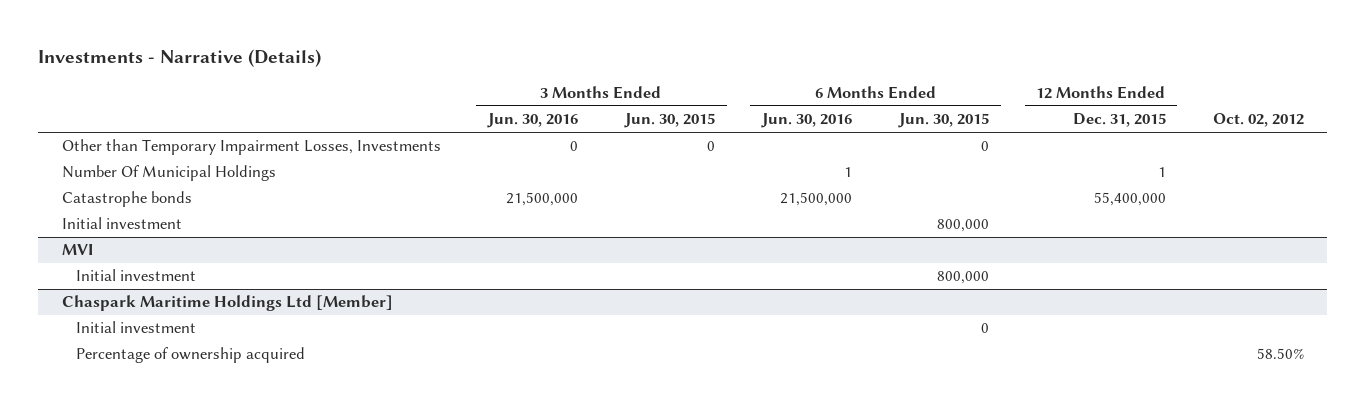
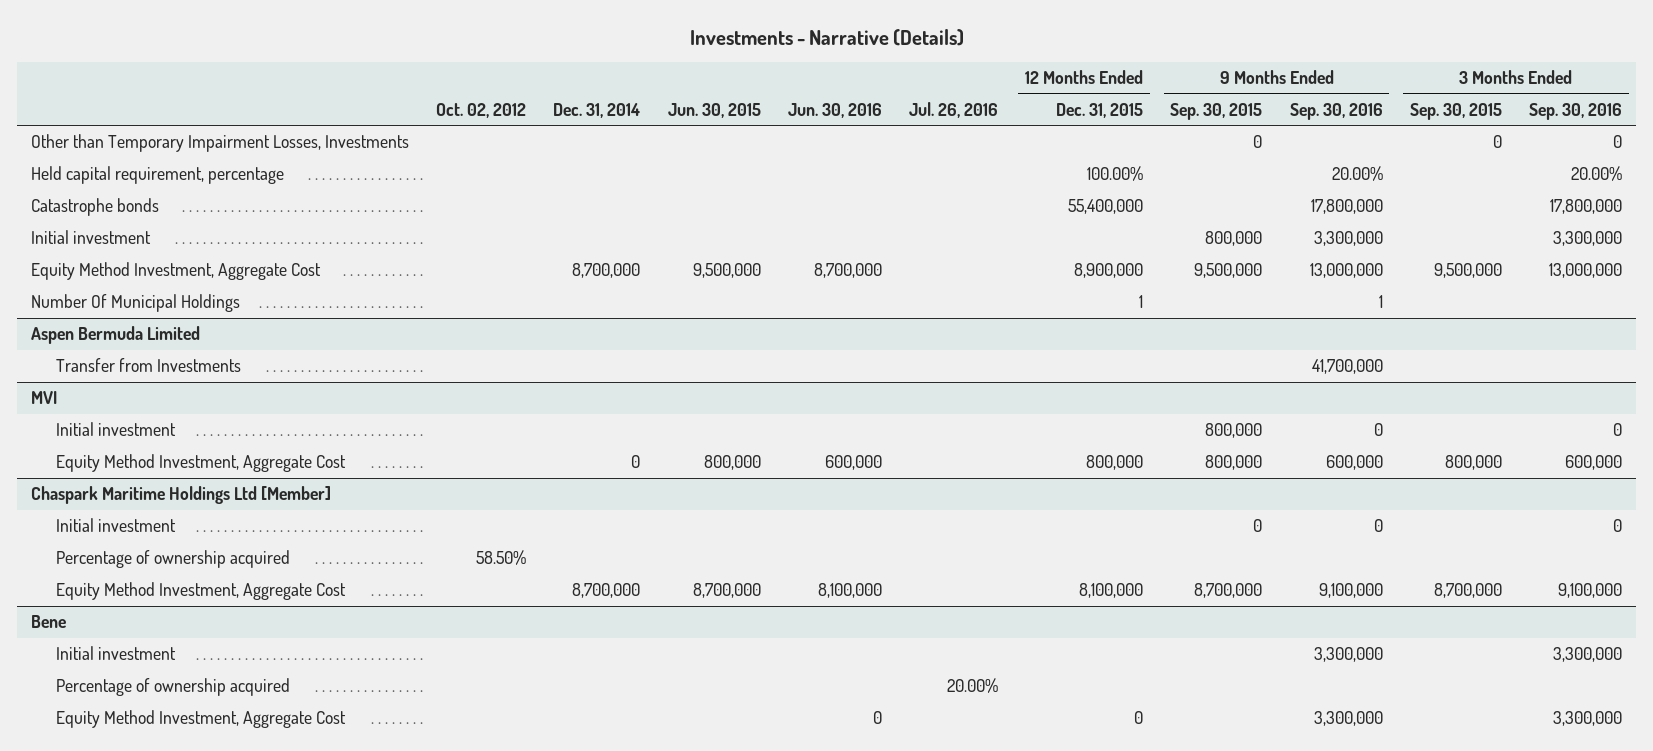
- | 3 Months Ended Jun. 30, 2016 | 3 Months Ended Jun. 30, 2015 | 6 Months Ended Jun. 30, 2016 | 6 Months Ended Jun. 30, 2015 | 12 Months Ended Dec. 31, 2015 | Oct. 02, 2012
+ | Oct. 02, 2012 | Dec. 31, 2014 | Jun. 30, 2015 | Jun. 30, 2016 | Jul. 26, 2016 | 12 Months Ended Dec. 31, 2015 | 9 Months Ended Sep. 30, 2015 | 9 Months Ended Sep. 30, 2016 | 3 Months Ended Sep. 30, 2015 | 3 Months Ended Sep. 30, 2016
+ Held capital requirement, percentage | | | | | | 100.00% | | 20.00% | | 20.00%
+ Equity Method Investment, Aggregate Cost | | 8,700,000 | 9,500,000 | 8,700,000 | | 8,900,000 | 9,500,000 | 13,000,000 | 9,500,000 | 13,000,000
moved down: Number Of Municipal Holdings | | | | | | 1 | | 1 | |
+ Aspen Bermuda Limited
+ Transfer from Investments | | | | | | | | 41,700,000 | |
@ MVI
+ Equity Method Investment, Aggregate Cost | | 0 | 800,000 | 600,000 | | 800,000 | 800,000 | 600,000 | 800,000 | 600,000
@ Chaspark Maritime Holdings Ltd [Member]
+ Equity Method Investment, Aggregate Cost | | 8,700,000 | 8,700,000 | 8,100,000 | | 8,100,000 | 8,700,000 | 9,100,000 | 8,700,000 | 9,100,000
+ Bene
+ Initial investment | | | | | | | | 3,300,000 | | 3,300,000
+ Percentage of ownership acquired | | | | | 20.00% | | | | |
+ Equity Method Investment, Aggregate Cost | | | | 0 | | 0 | | 3,300,000 | | 3,300,000

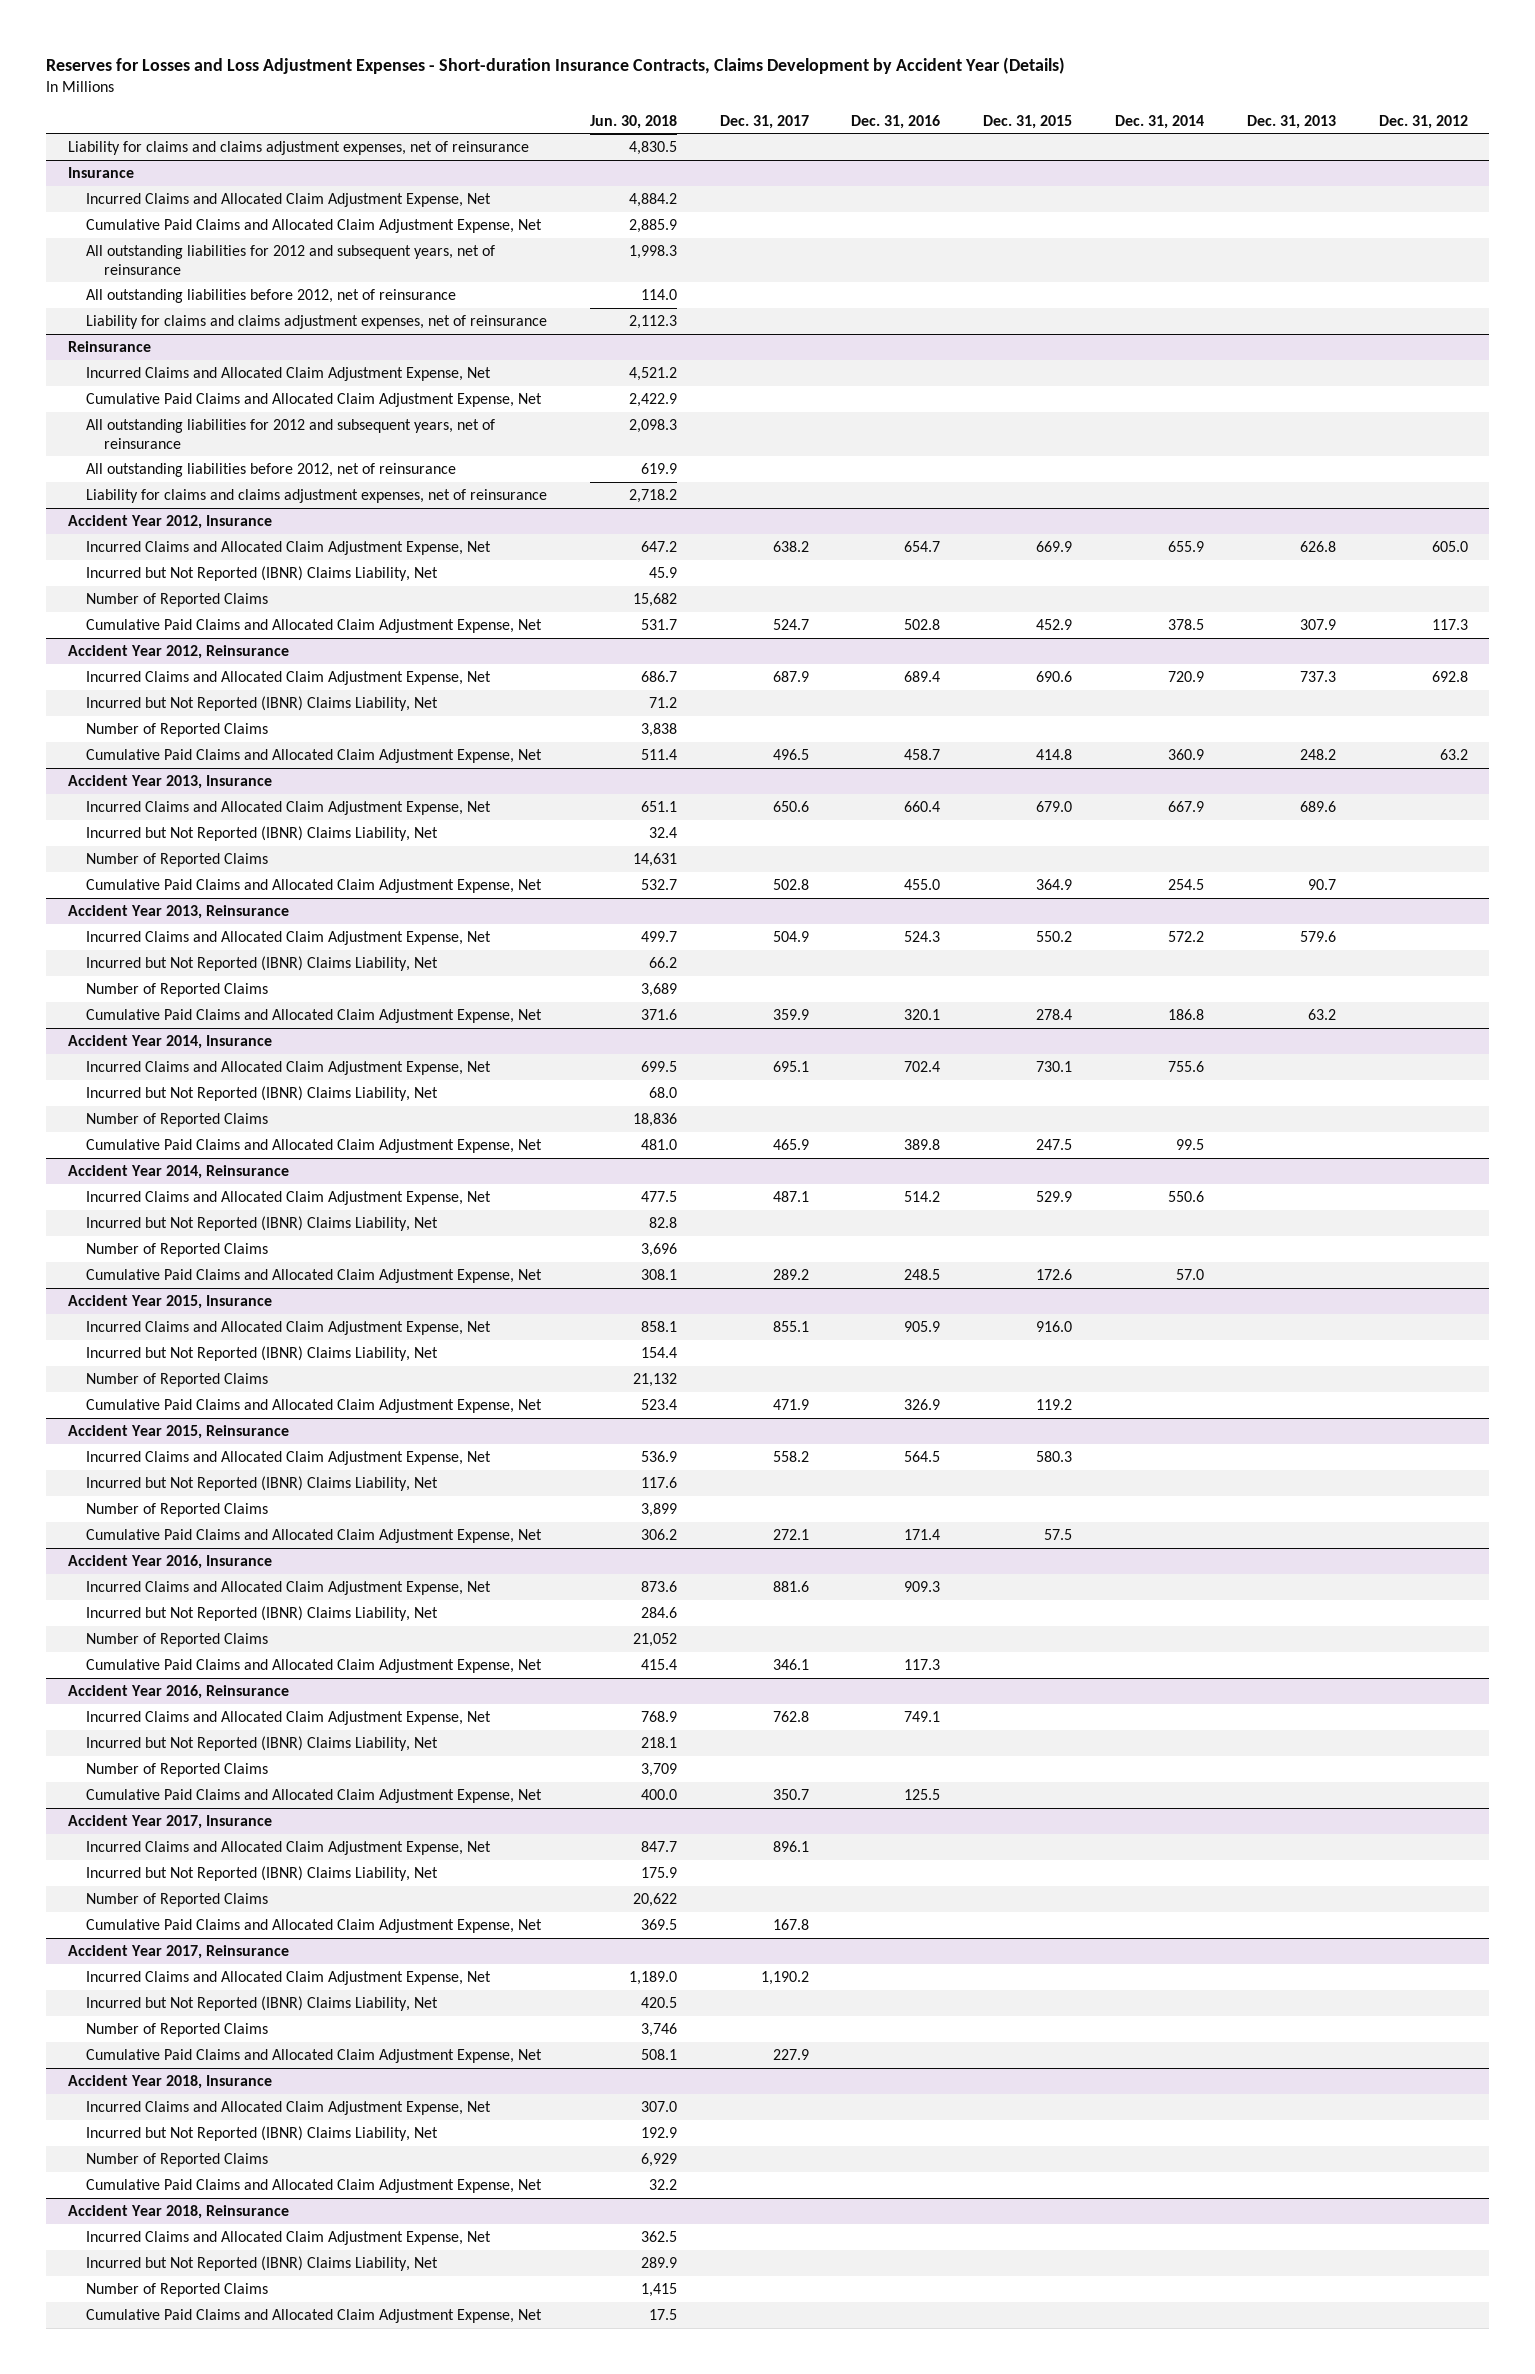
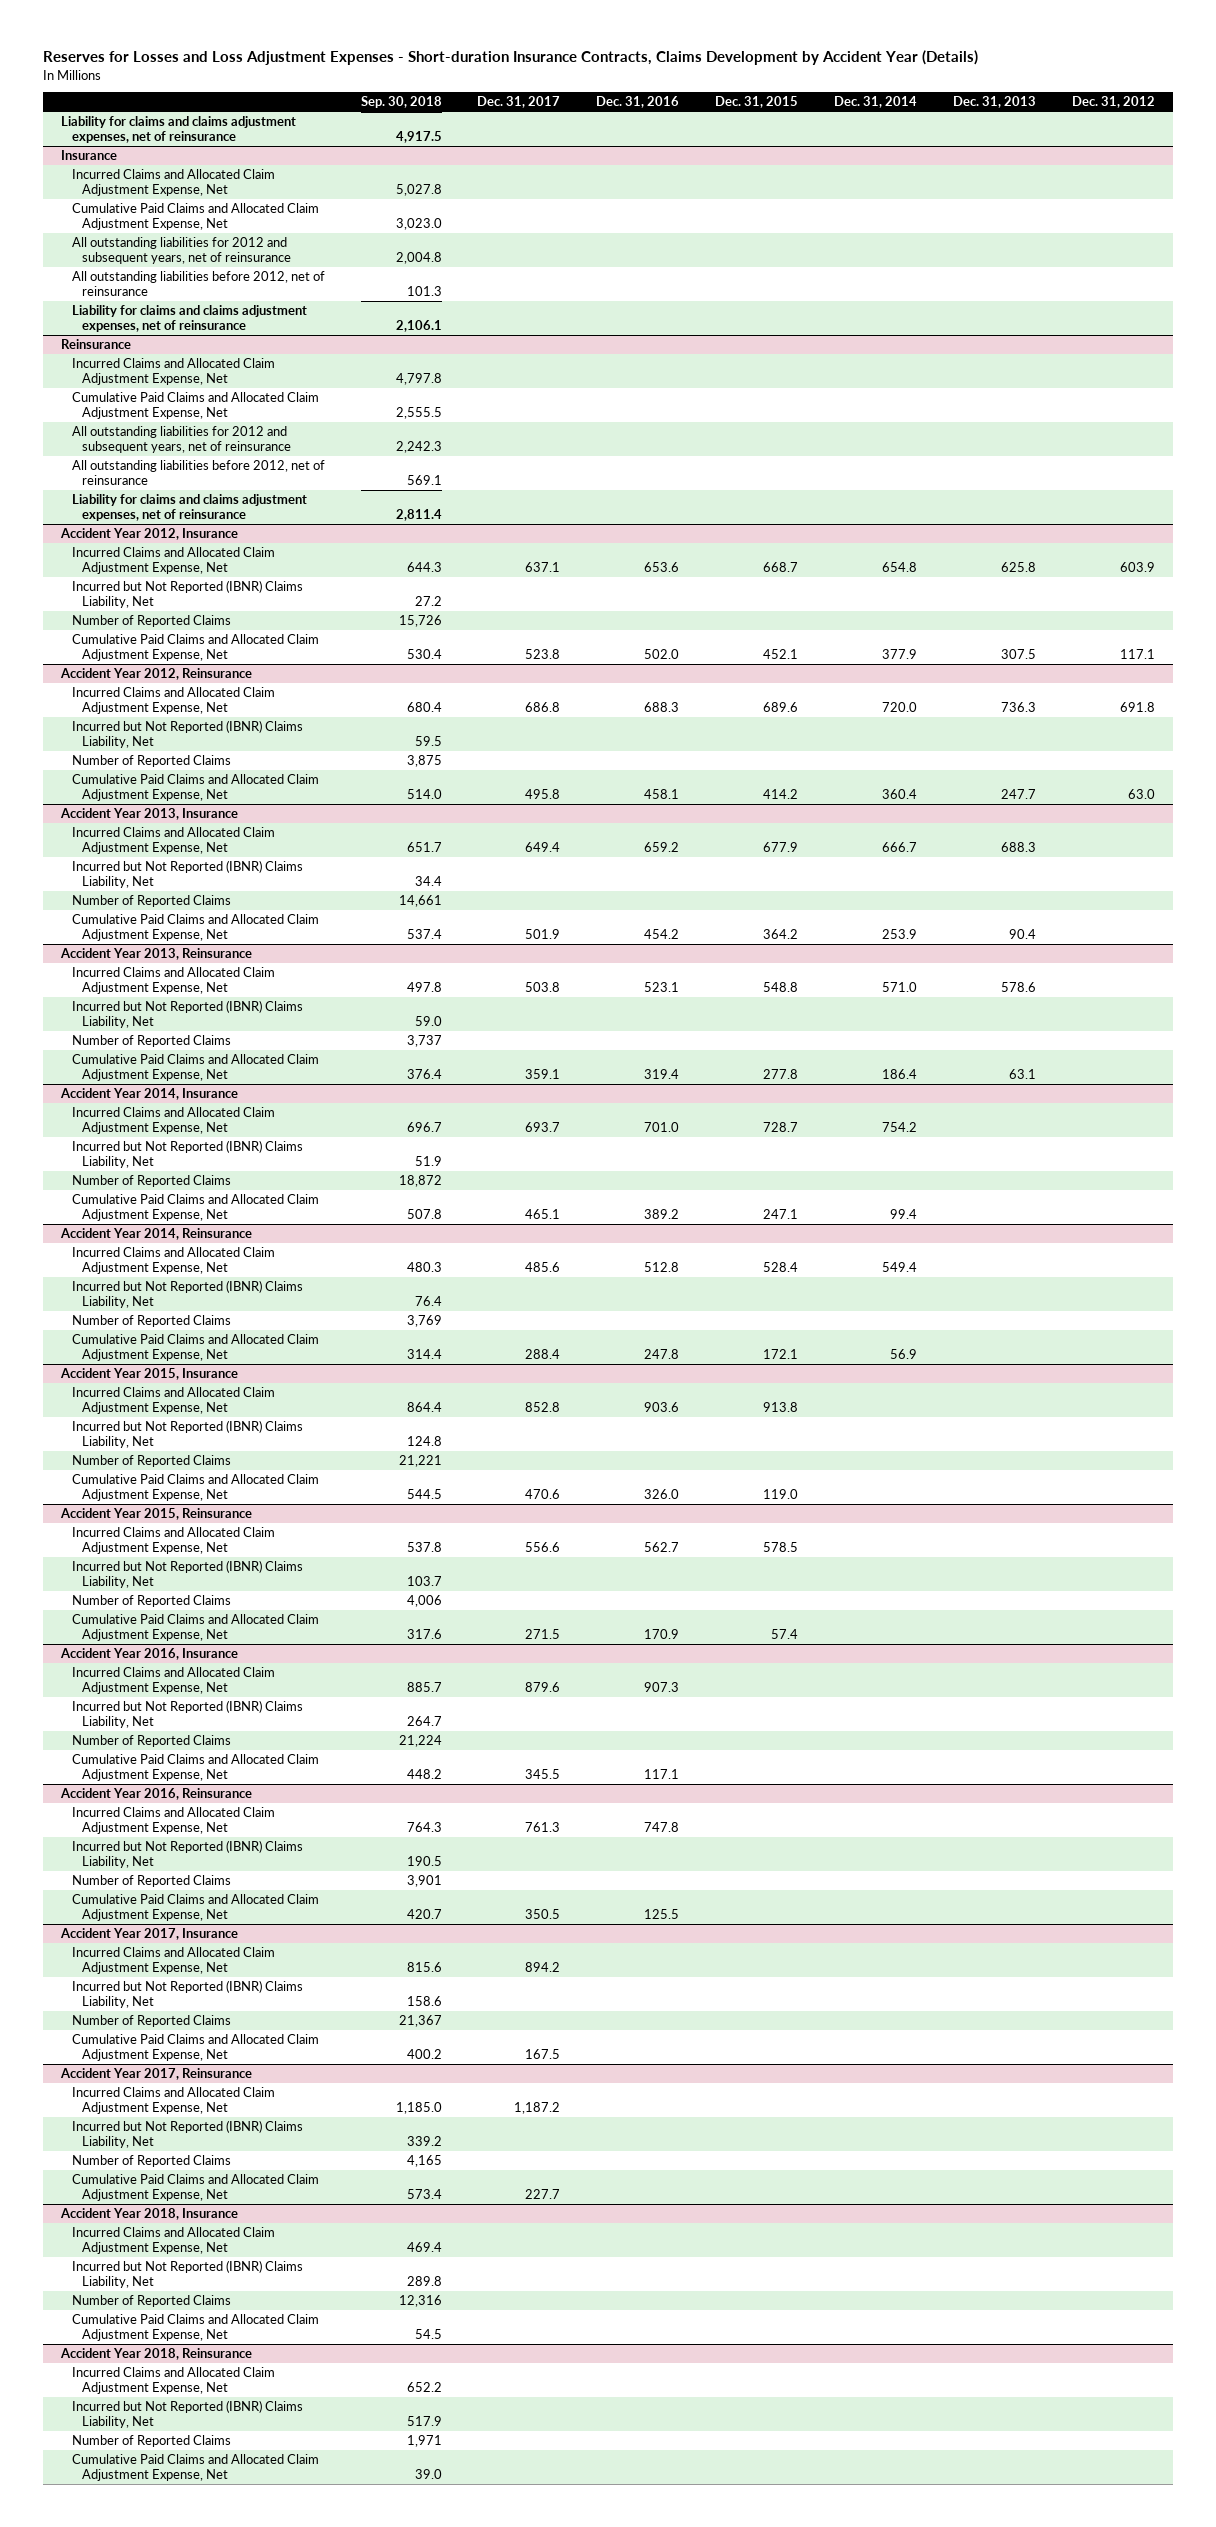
- | Jun. 30, 2018 | Dec. 31, 2017 | Dec. 31, 2016 | Dec. 31, 2015 | Dec. 31, 2014 | Dec. 31, 2013 | Dec. 31, 2012
+ | Sep. 30, 2018 | Dec. 31, 2017 | Dec. 31, 2016 | Dec. 31, 2015 | Dec. 31, 2014 | Dec. 31, 2013 | Dec. 31, 2012
@ Accident Year 2012, Insurance
- Incurred Claims and Allocated Claim Adjustment Expense, Net | 647.2 | 638.2 | 654.7 | 669.9 | 655.9 | 626.8 | 605.0
+ Incurred Claims and Allocated Claim Adjustment Expense, Net | 644.3 | 637.1 | 653.6 | 668.7 | 654.8 | 625.8 | 603.9
- Cumulative Paid Claims and Allocated Claim Adjustment Expense, Net | 531.7 | 524.7 | 502.8 | 452.9 | 378.5 | 307.9 | 117.3
+ Cumulative Paid Claims and Allocated Claim Adjustment Expense, Net | 530.4 | 523.8 | 502.0 | 452.1 | 377.9 | 307.5 | 117.1
@ Accident Year 2012, Reinsurance
- Incurred Claims and Allocated Claim Adjustment Expense, Net | 686.7 | 687.9 | 689.4 | 690.6 | 720.9 | 737.3 | 692.8
+ Incurred Claims and Allocated Claim Adjustment Expense, Net | 680.4 | 686.8 | 688.3 | 689.6 | 720.0 | 736.3 | 691.8
- Cumulative Paid Claims and Allocated Claim Adjustment Expense, Net | 511.4 | 496.5 | 458.7 | 414.8 | 360.9 | 248.2 | 63.2
+ Cumulative Paid Claims and Allocated Claim Adjustment Expense, Net | 514.0 | 495.8 | 458.1 | 414.2 | 360.4 | 247.7 | 63.0
@ Accident Year 2013, Insurance
- Incurred Claims and Allocated Claim Adjustment Expense, Net | 651.1 | 650.6 | 660.4 | 679.0 | 667.9 | 689.6 |
+ Incurred Claims and Allocated Claim Adjustment Expense, Net | 651.7 | 649.4 | 659.2 | 677.9 | 666.7 | 688.3 |
- Cumulative Paid Claims and Allocated Claim Adjustment Expense, Net | 532.7 | 502.8 | 455.0 | 364.9 | 254.5 | 90.7 |
+ Cumulative Paid Claims and Allocated Claim Adjustment Expense, Net | 537.4 | 501.9 | 454.2 | 364.2 | 253.9 | 90.4 |
@ Accident Year 2013, Reinsurance
- Incurred Claims and Allocated Claim Adjustment Expense, Net | 499.7 | 504.9 | 524.3 | 550.2 | 572.2 | 579.6 |
+ Incurred Claims and Allocated Claim Adjustment Expense, Net | 497.8 | 503.8 | 523.1 | 548.8 | 571.0 | 578.6 |
- Cumulative Paid Claims and Allocated Claim Adjustment Expense, Net | 371.6 | 359.9 | 320.1 | 278.4 | 186.8 | 63.2 |
+ Cumulative Paid Claims and Allocated Claim Adjustment Expense, Net | 376.4 | 359.1 | 319.4 | 277.8 | 186.4 | 63.1 |
@ Accident Year 2014, Insurance
- Incurred Claims and Allocated Claim Adjustment Expense, Net | 699.5 | 695.1 | 702.4 | 730.1 | 755.6 | |
+ Incurred Claims and Allocated Claim Adjustment Expense, Net | 696.7 | 693.7 | 701.0 | 728.7 | 754.2 | |
- Cumulative Paid Claims and Allocated Claim Adjustment Expense, Net | 481.0 | 465.9 | 389.8 | 247.5 | 99.5 | |
+ Cumulative Paid Claims and Allocated Claim Adjustment Expense, Net | 507.8 | 465.1 | 389.2 | 247.1 | 99.4 | |
@ Accident Year 2014, Reinsurance
- Incurred Claims and Allocated Claim Adjustment Expense, Net | 477.5 | 487.1 | 514.2 | 529.9 | 550.6 | |
+ Incurred Claims and Allocated Claim Adjustment Expense, Net | 480.3 | 485.6 | 512.8 | 528.4 | 549.4 | |
- Cumulative Paid Claims and Allocated Claim Adjustment Expense, Net | 308.1 | 289.2 | 248.5 | 172.6 | 57.0 | |
+ Cumulative Paid Claims and Allocated Claim Adjustment Expense, Net | 314.4 | 288.4 | 247.8 | 172.1 | 56.9 | |
@ Accident Year 2015, Insurance
- Incurred Claims and Allocated Claim Adjustment Expense, Net | 858.1 | 855.1 | 905.9 | 916.0 | | |
+ Incurred Claims and Allocated Claim Adjustment Expense, Net | 864.4 | 852.8 | 903.6 | 913.8 | | |
- Cumulative Paid Claims and Allocated Claim Adjustment Expense, Net | 523.4 | 471.9 | 326.9 | 119.2 | | |
+ Cumulative Paid Claims and Allocated Claim Adjustment Expense, Net | 544.5 | 470.6 | 326.0 | 119.0 | | |
@ Accident Year 2015, Reinsurance
- Incurred Claims and Allocated Claim Adjustment Expense, Net | 536.9 | 558.2 | 564.5 | 580.3 | | |
+ Incurred Claims and Allocated Claim Adjustment Expense, Net | 537.8 | 556.6 | 562.7 | 578.5 | | |
- Cumulative Paid Claims and Allocated Claim Adjustment Expense, Net | 306.2 | 272.1 | 171.4 | 57.5 | | |
+ Cumulative Paid Claims and Allocated Claim Adjustment Expense, Net | 317.6 | 271.5 | 170.9 | 57.4 | | |
@ Accident Year 2016, Insurance
- Incurred Claims and Allocated Claim Adjustment Expense, Net | 873.6 | 881.6 | 909.3 | | | |
+ Incurred Claims and Allocated Claim Adjustment Expense, Net | 885.7 | 879.6 | 907.3 | | | |
- Cumulative Paid Claims and Allocated Claim Adjustment Expense, Net | 415.4 | 346.1 | 117.3 | | | |
+ Cumulative Paid Claims and Allocated Claim Adjustment Expense, Net | 448.2 | 345.5 | 117.1 | | | |
@ Accident Year 2016, Reinsurance
- Incurred Claims and Allocated Claim Adjustment Expense, Net | 768.9 | 762.8 | 749.1 | | | |
+ Incurred Claims and Allocated Claim Adjustment Expense, Net | 764.3 | 761.3 | 747.8 | | | |
- Cumulative Paid Claims and Allocated Claim Adjustment Expense, Net | 400.0 | 350.7 | 125.5 | | | |
+ Cumulative Paid Claims and Allocated Claim Adjustment Expense, Net | 420.7 | 350.5 | 125.5 | | | |
@ Accident Year 2017, Insurance
- Incurred Claims and Allocated Claim Adjustment Expense, Net | 847.7 | 896.1 | | | | |
+ Incurred Claims and Allocated Claim Adjustment Expense, Net | 815.6 | 894.2 | | | | |
- Cumulative Paid Claims and Allocated Claim Adjustment Expense, Net | 369.5 | 167.8 | | | | |
+ Cumulative Paid Claims and Allocated Claim Adjustment Expense, Net | 400.2 | 167.5 | | | | |
@ Accident Year 2017, Reinsurance
- Incurred Claims and Allocated Claim Adjustment Expense, Net | 1,189.0 | 1,190.2 | | | | |
+ Incurred Claims and Allocated Claim Adjustment Expense, Net | 1,185.0 | 1,187.2 | | | | |
- Cumulative Paid Claims and Allocated Claim Adjustment Expense, Net | 508.1 | 227.9 | | | | |
+ Cumulative Paid Claims and Allocated Claim Adjustment Expense, Net | 573.4 | 227.7 | | | | |

